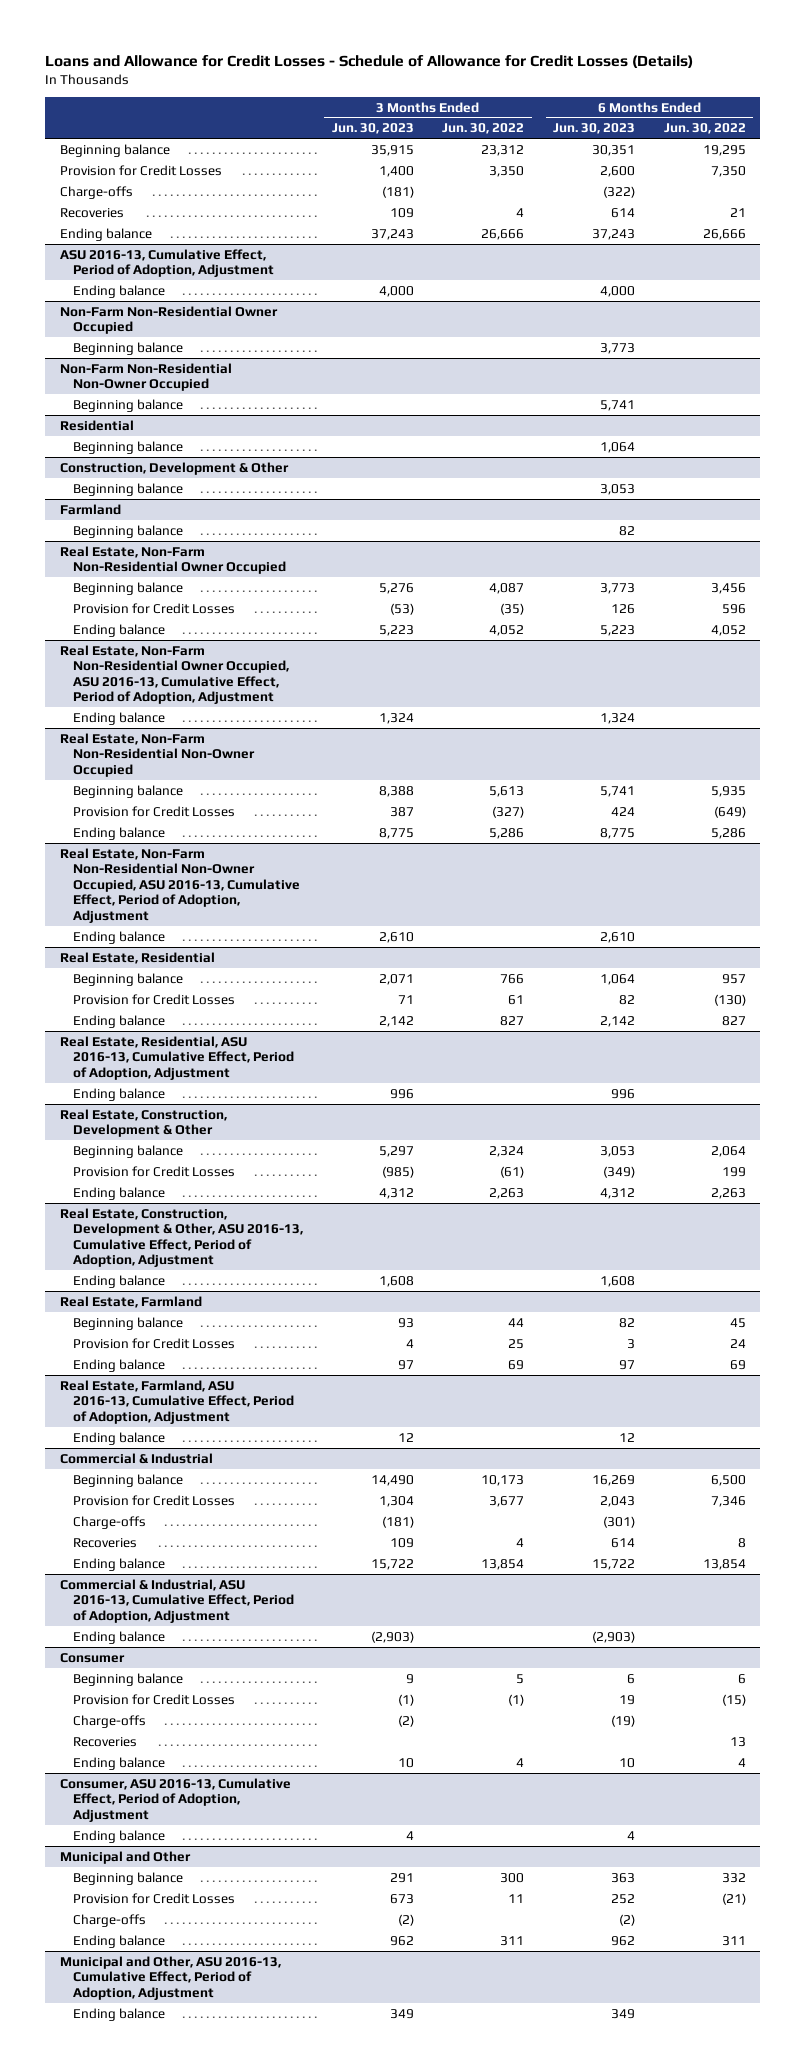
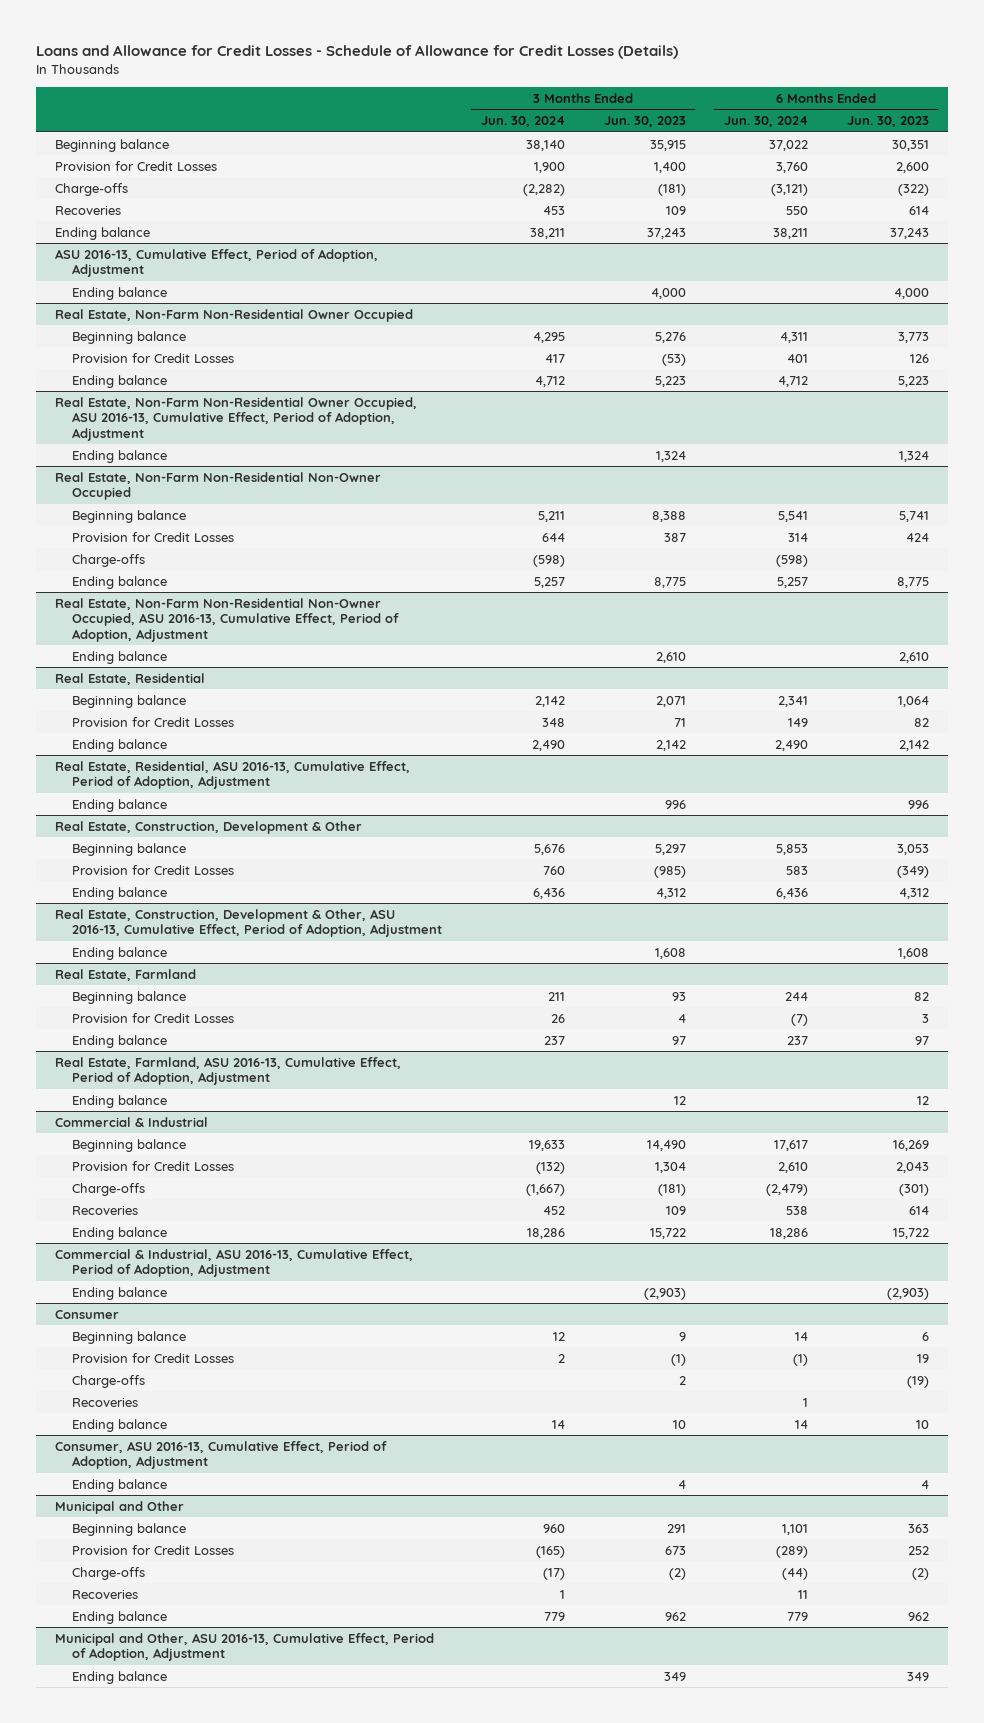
- | 3 Months Ended Jun. 30, 2023 | 3 Months Ended Jun. 30, 2022 | 6 Months Ended Jun. 30, 2023 | 6 Months Ended Jun. 30, 2022
+ | 3 Months Ended Jun. 30, 2024 | 3 Months Ended Jun. 30, 2023 | 6 Months Ended Jun. 30, 2024 | 6 Months Ended Jun. 30, 2023
- Non-Farm Non-Residential Owner Occupied
- Beginning balance | | | 3,773 |
- Non-Farm Non-Residential Non-Owner Occupied
- Beginning balance | | | 5,741 |
- Residential
- Beginning balance | | | 1,064 |
- Construction, Development & Other
- Beginning balance | | | 3,053 |
- Farmland
- Beginning balance | | | 82 |
@ Real Estate, Non-Farm Non-Residential Non-Owner Occupied
+ Charge-offs | (598) | | (598) |
@ Consumer
- Charge-offs | (2) | | (19) |
+ Charge-offs | | 2 | | (19)
@ Municipal and Other
+ Recoveries | 1 | | 11 |

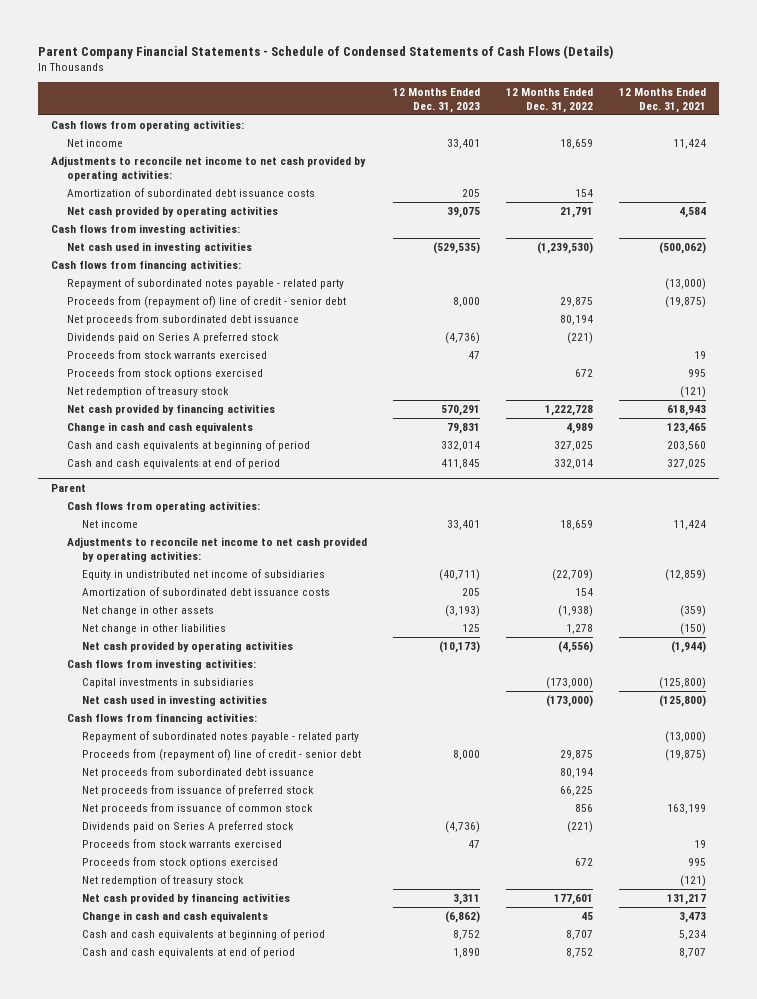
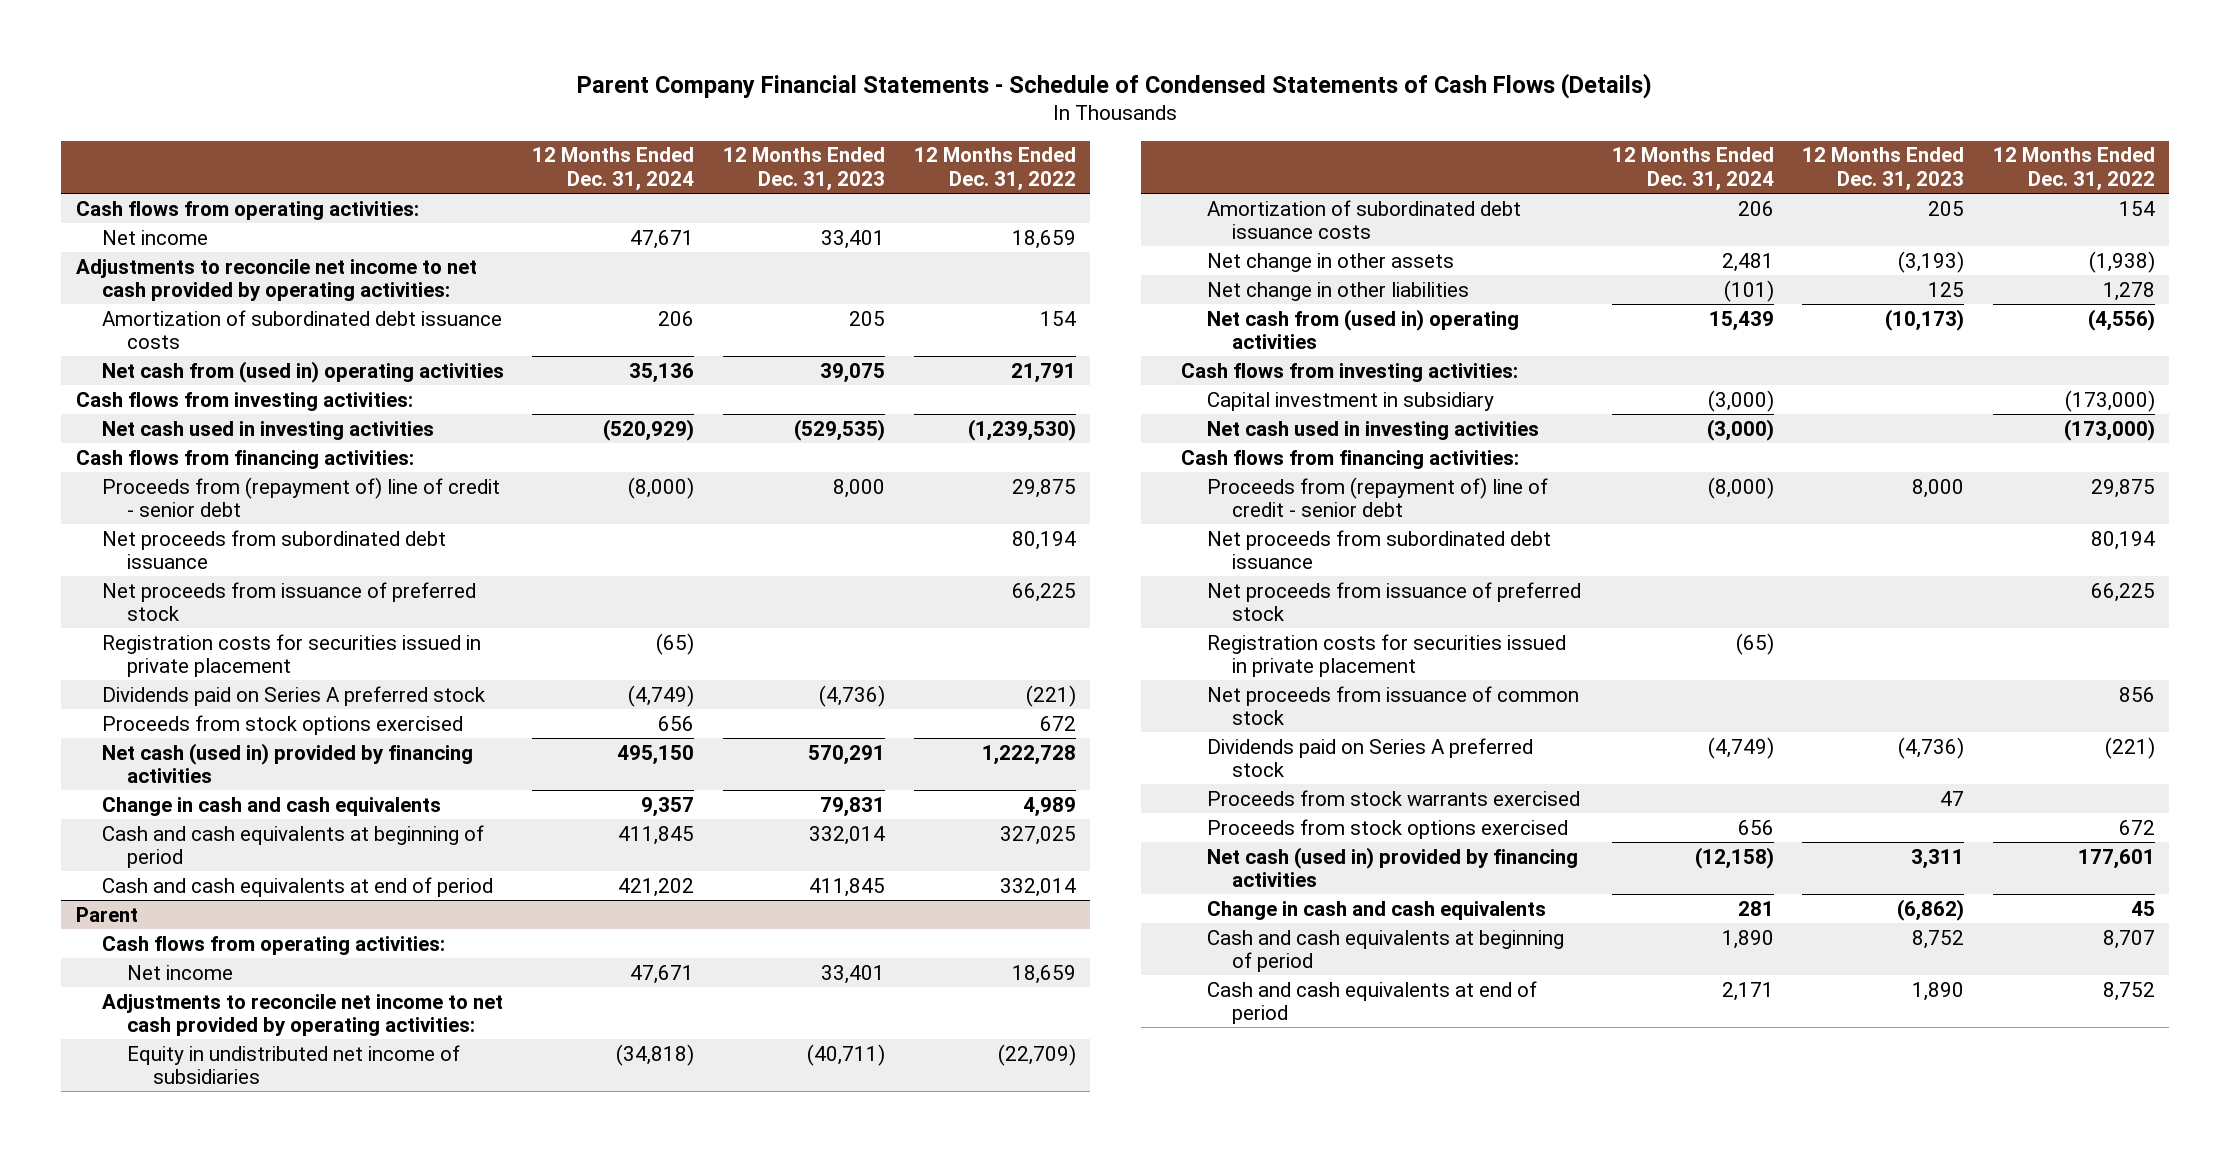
- | 12 Months Ended Dec. 31, 2023 | 12 Months Ended Dec. 31, 2022 | 12 Months Ended Dec. 31, 2021
+ | 12 Months Ended Dec. 31, 2024 | 12 Months Ended Dec. 31, 2023 | 12 Months Ended Dec. 31, 2022
- Net cash provided by operating activities | 39,075 | 21,791 | 4,584
+ Net cash from (used in) operating activities | 35,136 | 39,075 | 21,791
- Repayment of subordinated notes payable - related party | | | (13,000)
+ Net proceeds from issuance of preferred stock | | | 66,225
+ Registration costs for securities issued in private placement | (65) | |
- Proceeds from stock warrants exercised | 47 | | 19
- Net redemption of treasury stock | | | (121)
- Net cash provided by financing activities | 570,291 | 1,222,728 | 618,943
+ Net cash (used in) provided by financing activities | 495,150 | 570,291 | 1,222,728
@ Parent
- Net cash provided by operating activities | (10,173) | (4,556) | (1,944)
+ Net cash from (used in) operating activities | 15,439 | (10,173) | (4,556)
- Capital investments in subsidiaries | | (173,000) | (125,800)
+ Capital investment in subsidiary | (3,000) | | (173,000)
- Repayment of subordinated notes payable - related party | | | (13,000)
+ Registration costs for securities issued in private placement | (65) | |
- Net redemption of treasury stock | | | (121)
- Net cash provided by financing activities | 3,311 | 177,601 | 131,217
+ Net cash (used in) provided by financing activities | (12,158) | 3,311 | 177,601

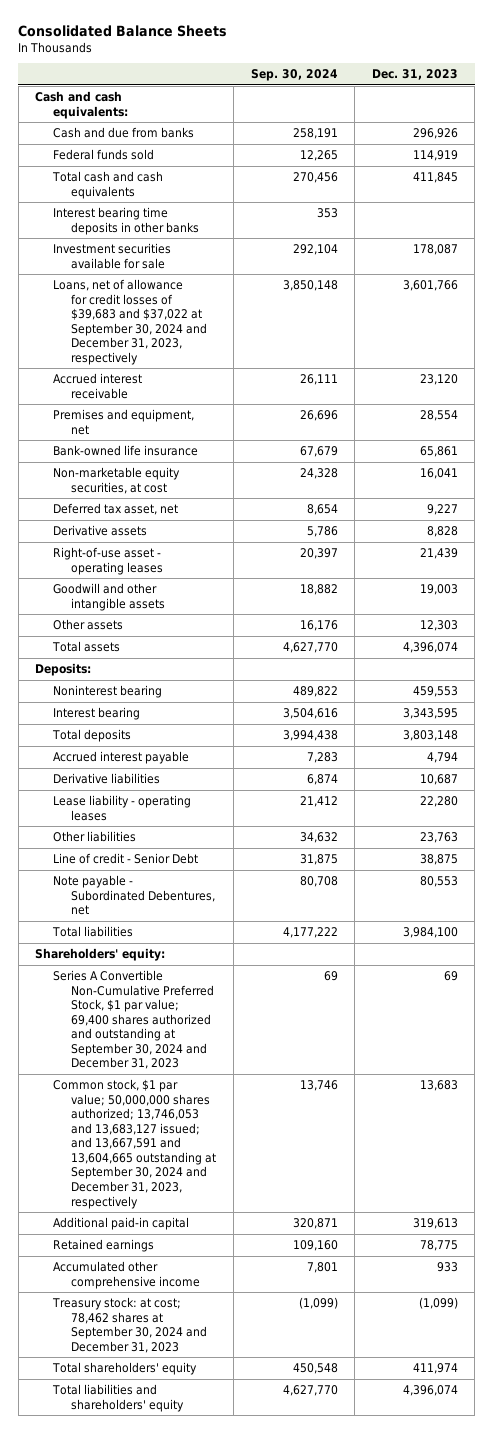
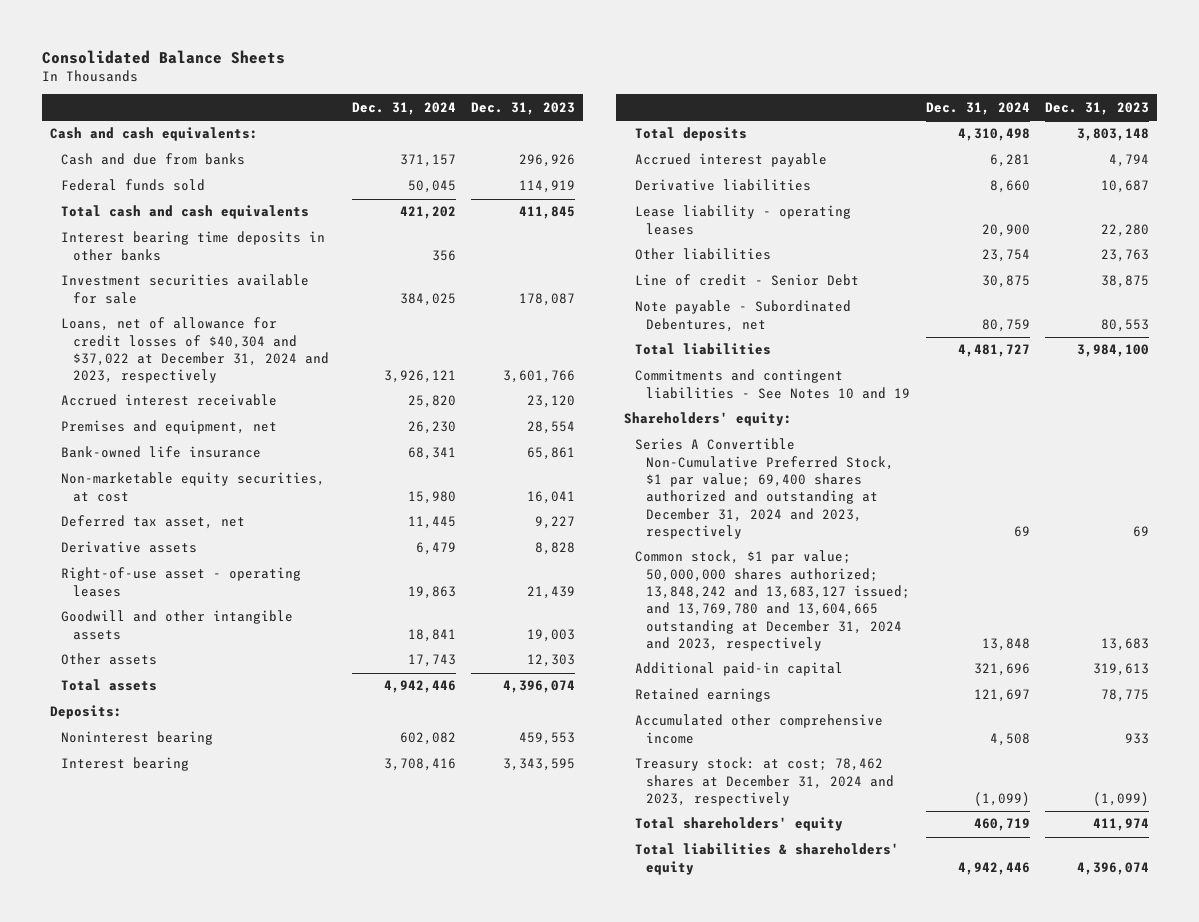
- | Sep. 30, 2024 | Dec. 31, 2023
+ | Dec. 31, 2024 | Dec. 31, 2023
- Loans, net of allowance for credit losses of $39,683 and $37,022 at September 30, 2024 and December 31, 2023, respectively | 3,850,148 | 3,601,766
+ Loans, net of allowance for credit losses of $40,304 and $37,022 at December 31, 2024 and 2023, respectively | 3,926,121 | 3,601,766
+ Commitments and contingent liabilities - See Notes 10 and 19
- Series A Convertible Non-Cumulative Preferred Stock, $1 par value; 69,400 shares authorized and outstanding at September 30, 2024 and December 31, 2023 | 69 | 69
- Common stock, $1 par value; 50,000,000 shares authorized; 13,746,053 and 13,683,127 issued; and 13,667,591 and 13,604,665 outstanding at September 30, 2024 and December 31, 2023, respectively | 13,746 | 13,683
+ Series A Convertible Non-Cumulative Preferred Stock, $1 par value; 69,400 shares authorized and outstanding at December 31, 2024 and 2023, respectively | 69 | 69
+ Common stock, $1 par value; 50,000,000 shares authorized; 13,848,242 and 13,683,127 issued; and 13,769,780 and 13,604,665 outstanding at December 31, 2024 and 2023, respectively | 13,848 | 13,683
- Treasury stock: at cost; 78,462 shares at September 30, 2024 and December 31, 2023 | (1,099) | (1,099)
+ Treasury stock: at cost; 78,462 shares at December 31, 2024 and 2023, respectively | (1,099) | (1,099)
- Total liabilities and shareholders' equity | 4,627,770 | 4,396,074
+ Total liabilities & shareholders' equity | 4,942,446 | 4,396,074

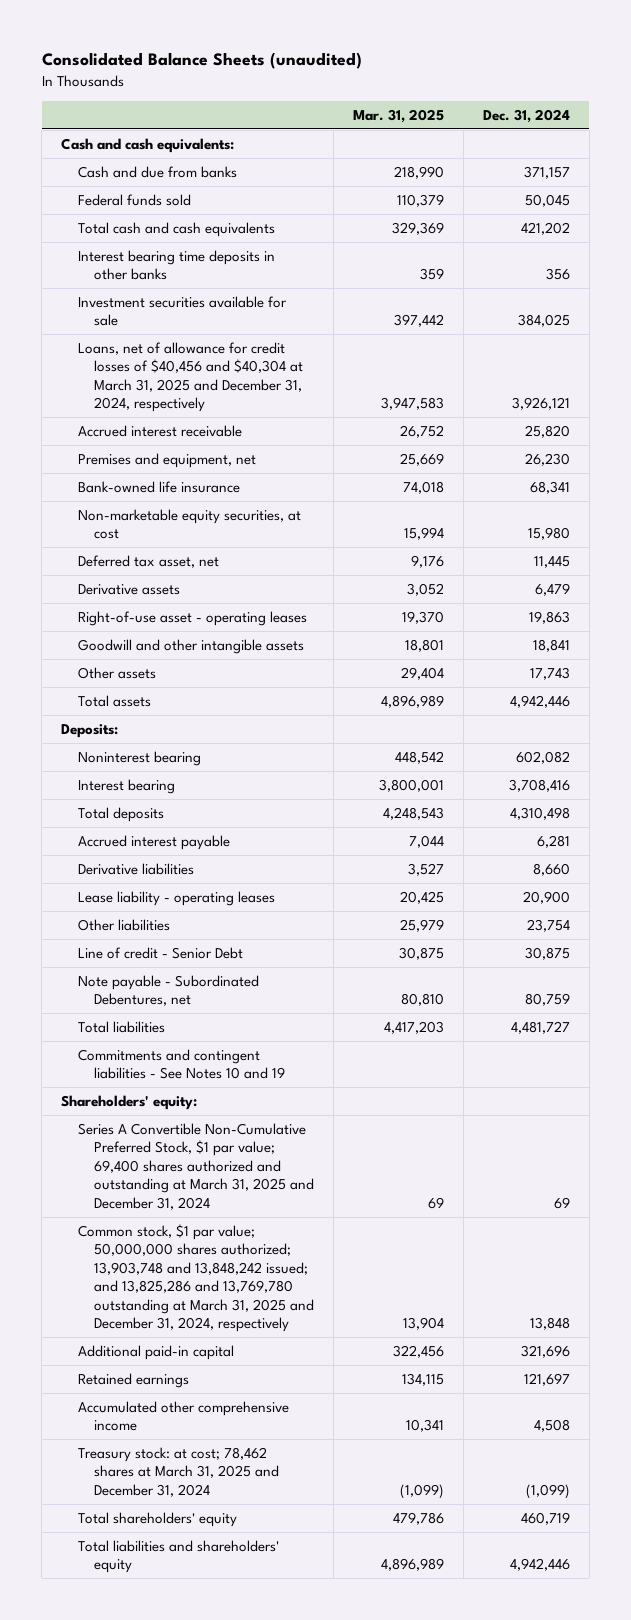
- Consolidated Balance Sheets
+ Consolidated Balance Sheets (unaudited)
- | Dec. 31, 2024 | Dec. 31, 2023
+ | Mar. 31, 2025 | Dec. 31, 2024
- Loans, net of allowance for credit losses of $40,304 and $37,022 at December 31, 2024 and 2023, respectively | 3,926,121 | 3,601,766
+ Loans, net of allowance for credit losses of $40,456 and $40,304 at March 31, 2025 and December 31, 2024, respectively | 3,947,583 | 3,926,121
- Series A Convertible Non-Cumulative Preferred Stock, $1 par value; 69,400 shares authorized and outstanding at December 31, 2024 and 2023, respectively | 69 | 69
- Common stock, $1 par value; 50,000,000 shares authorized; 13,848,242 and 13,683,127 issued; and 13,769,780 and 13,604,665 outstanding at December 31, 2024 and 2023, respectively | 13,848 | 13,683
+ Series A Convertible Non-Cumulative Preferred Stock, $1 par value; 69,400 shares authorized and outstanding at March 31, 2025 and December 31, 2024 | 69 | 69
+ Common stock, $1 par value; 50,000,000 shares authorized; 13,903,748 and 13,848,242 issued; and 13,825,286 and 13,769,780 outstanding at March 31, 2025 and December 31, 2024, respectively | 13,904 | 13,848
- Treasury stock: at cost; 78,462 shares at December 31, 2024 and 2023, respectively | (1,099) | (1,099)
+ Treasury stock: at cost; 78,462 shares at March 31, 2025 and December 31, 2024 | (1,099) | (1,099)
- Total liabilities & shareholders' equity | 4,942,446 | 4,396,074
+ Total liabilities and shareholders' equity | 4,896,989 | 4,942,446

